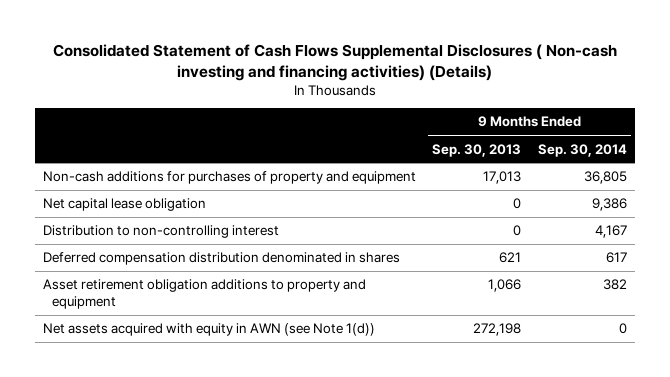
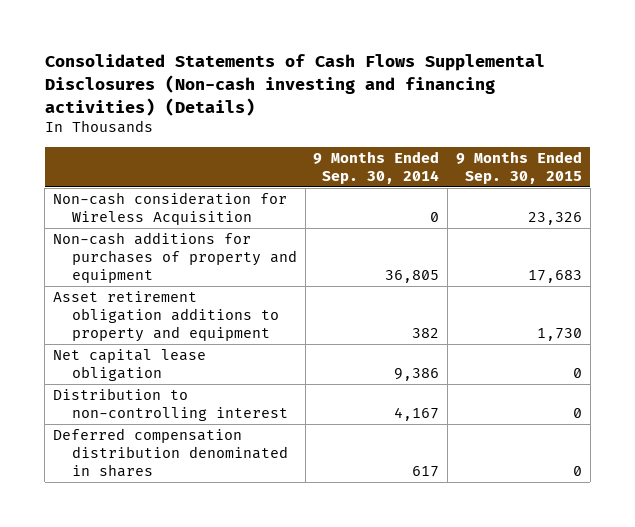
- Consolidated Statement of Cash Flows Supplemental Disclosures ( Non-cash investing and financing activities) (Details)
+ Consolidated Statements of Cash Flows Supplemental Disclosures (Non-cash investing and financing activities) (Details)
- | 9 Months Ended Sep. 30, 2013 | 9 Months Ended Sep. 30, 2014
+ | 9 Months Ended Sep. 30, 2014 | 9 Months Ended Sep. 30, 2015
+ Non-cash consideration for Wireless Acquisition | 0 | 23,326
moved up: Asset retirement obligation additions to property and equipment | 382 | 1,730
- Net assets acquired with equity in AWN (see Note 1(d)) | 272,198 | 0

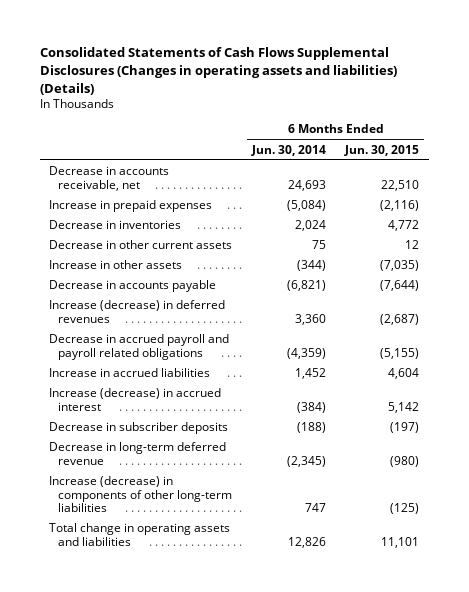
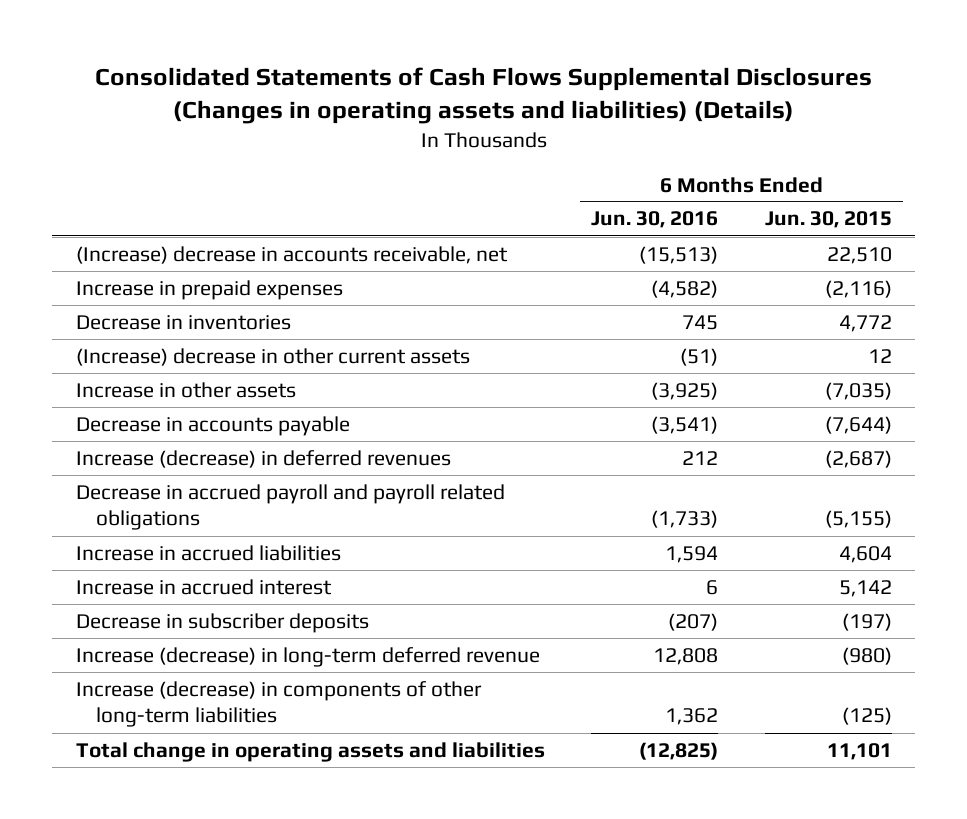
- | 6 Months Ended Jun. 30, 2014 | 6 Months Ended Jun. 30, 2015
+ | 6 Months Ended Jun. 30, 2016 | 6 Months Ended Jun. 30, 2015
- Decrease in accounts receivable, net | 24,693 | 22,510
+ (Increase) decrease in accounts receivable, net | (15,513) | 22,510
- Decrease in other current assets | 75 | 12
+ (Increase) decrease in other current assets | (51) | 12
- Increase (decrease) in accrued interest | (384) | 5,142
+ Increase in accrued interest | 6 | 5,142
- Decrease in long-term deferred revenue | (2,345) | (980)
+ Increase (decrease) in long-term deferred revenue | 12,808 | (980)

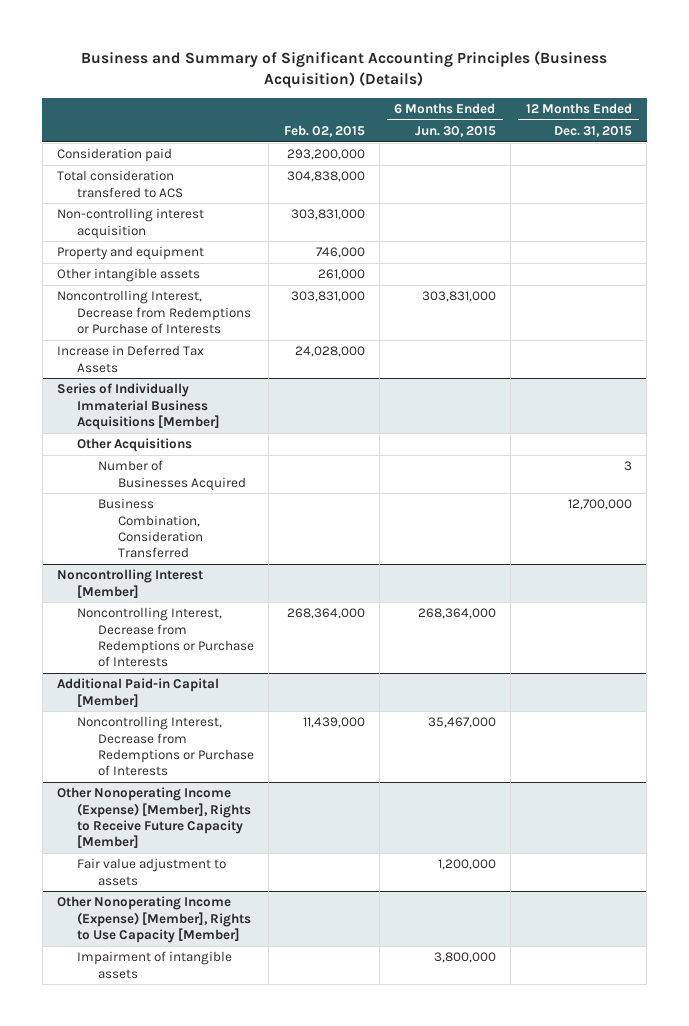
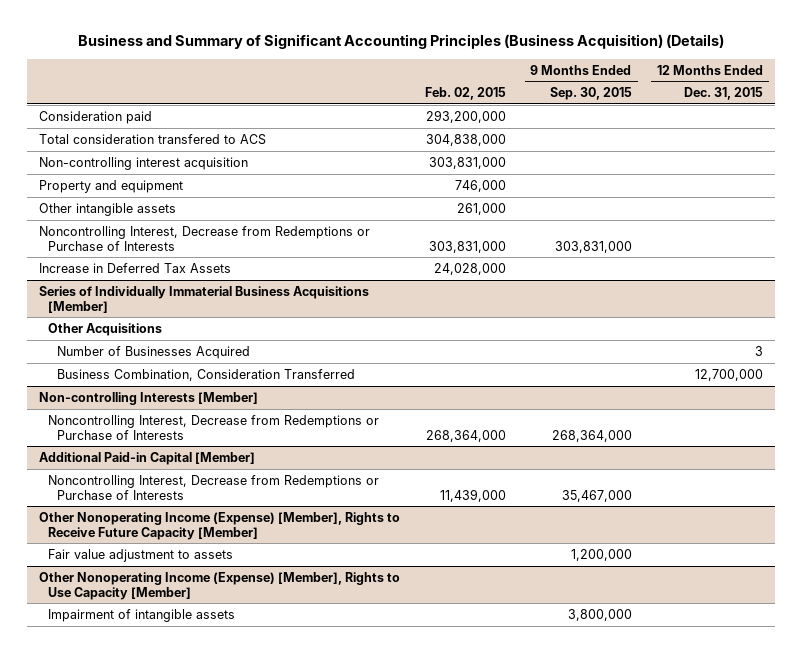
- | Feb. 02, 2015 | 6 Months Ended Jun. 30, 2015 | 12 Months Ended Dec. 31, 2015
+ | Feb. 02, 2015 | 9 Months Ended Sep. 30, 2015 | 12 Months Ended Dec. 31, 2015
- Noncontrolling Interest [Member]
+ Non-controlling Interests [Member]

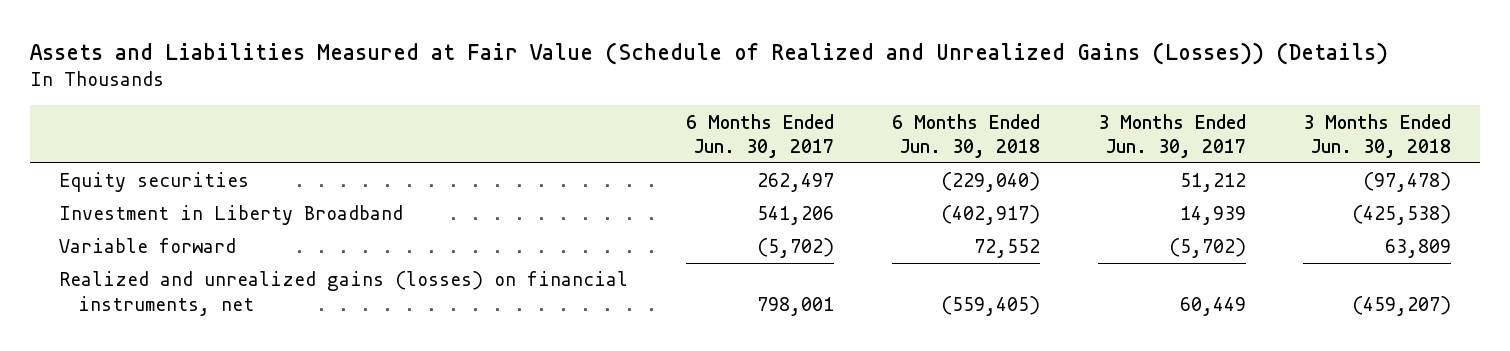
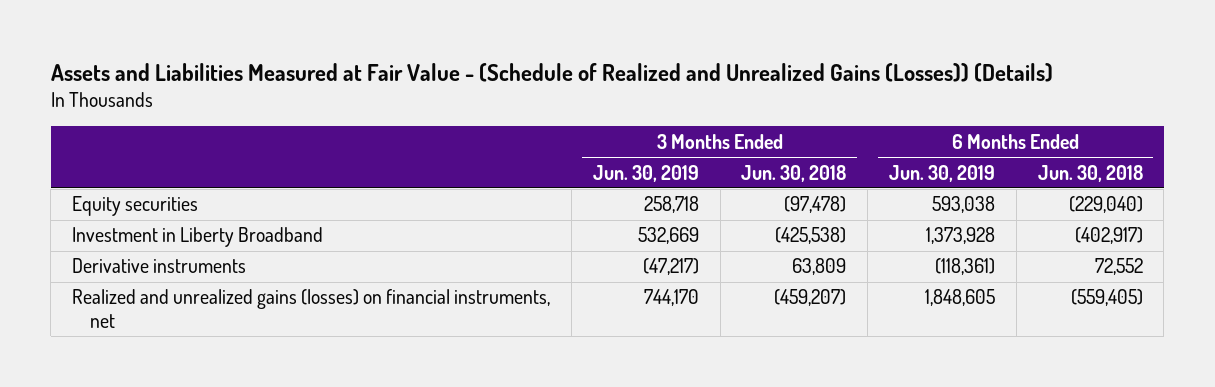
- Assets and Liabilities Measured at Fair Value (Schedule of Realized and Unrealized Gains (Losses)) (Details)
+ Assets and Liabilities Measured at Fair Value - (Schedule of Realized and Unrealized Gains (Losses)) (Details)
- | 6 Months Ended Jun. 30, 2017 | 6 Months Ended Jun. 30, 2018 | 3 Months Ended Jun. 30, 2017 | 3 Months Ended Jun. 30, 2018
+ | 3 Months Ended Jun. 30, 2019 | 3 Months Ended Jun. 30, 2018 | 6 Months Ended Jun. 30, 2019 | 6 Months Ended Jun. 30, 2018
- Variable forward | (5,702) | 72,552 | (5,702) | 63,809
+ Derivative instruments | (47,217) | 63,809 | (118,361) | 72,552

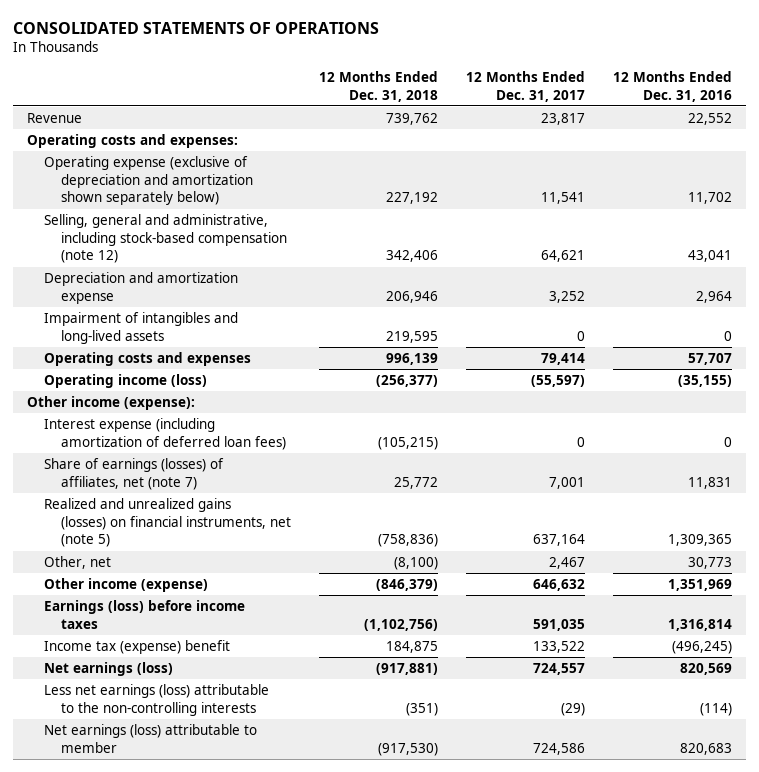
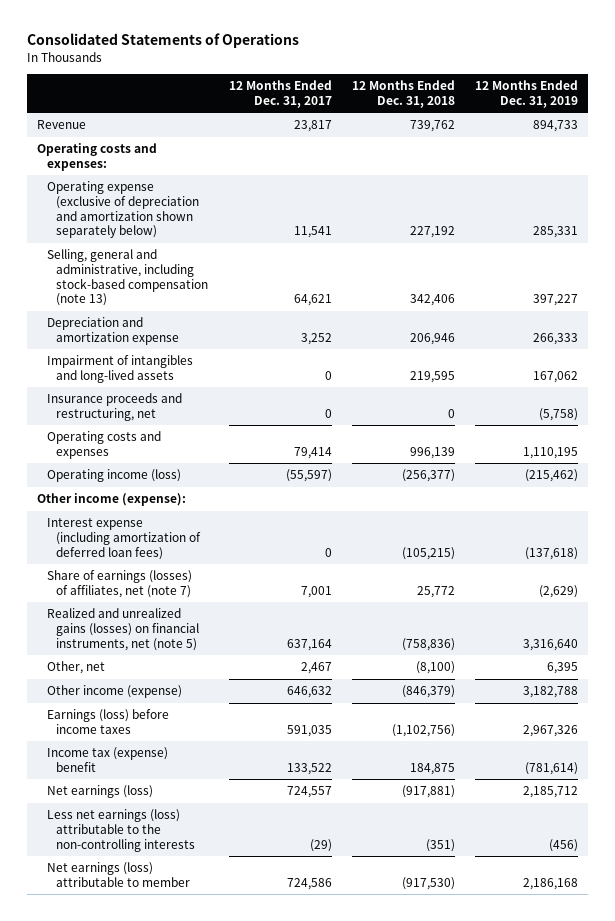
- CONSOLIDATED STATEMENTS OF OPERATIONS
+ Consolidated Statements of Operations
- | 12 Months Ended Dec. 31, 2018 | 12 Months Ended Dec. 31, 2017 | 12 Months Ended Dec. 31, 2016
+ | 12 Months Ended Dec. 31, 2017 | 12 Months Ended Dec. 31, 2018 | 12 Months Ended Dec. 31, 2019
- Selling, general and administrative, including stock-based compensation (note 12) | 342,406 | 64,621 | 43,041
+ Selling, general and administrative, including stock-based compensation (note 13) | 64,621 | 342,406 | 397,227
+ Insurance proceeds and restructuring, net | 0 | 0 | (5,758)

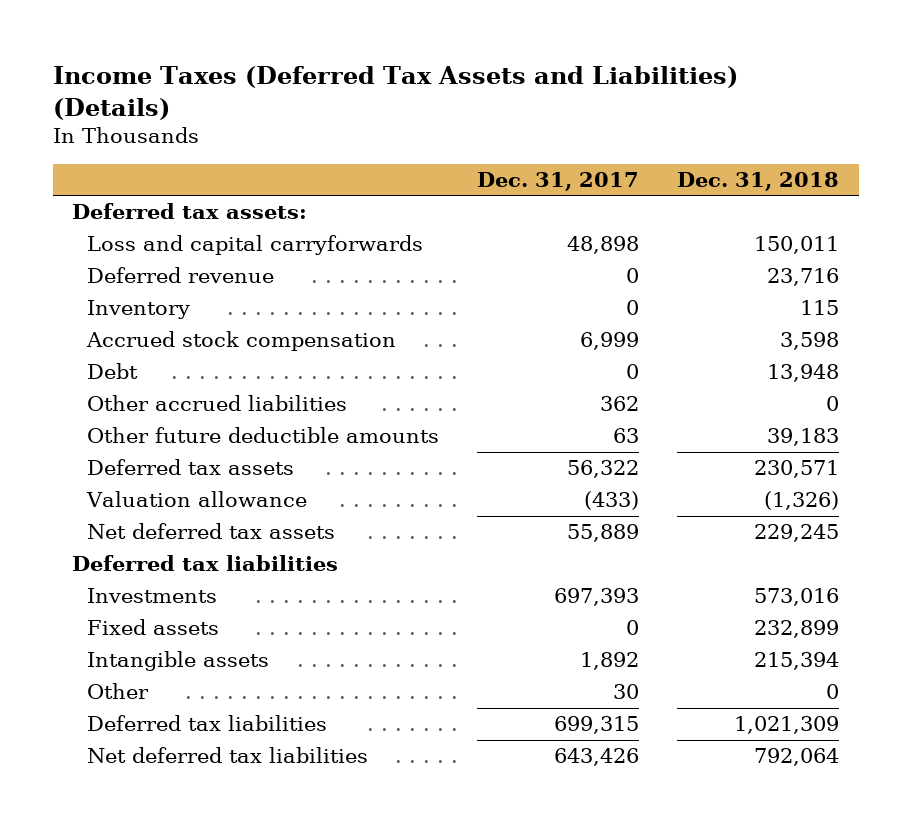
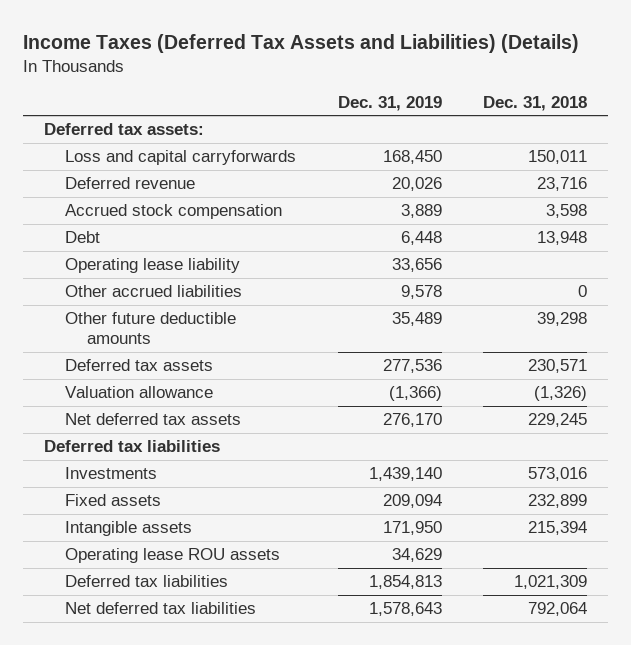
- | Dec. 31, 2017 | Dec. 31, 2018
+ | Dec. 31, 2019 | Dec. 31, 2018
- Inventory | 0 | 115
+ Operating lease liability | 33,656 |
- Other future deductible amounts | 63 | 39,183
+ Other future deductible amounts | 35,489 | 39,298
- Other | 30 | 0
+ Operating lease ROU assets | 34,629 |

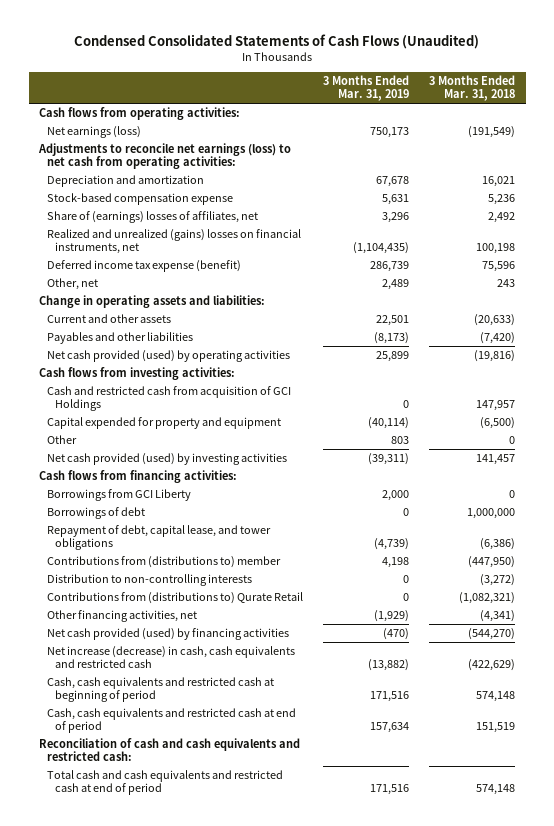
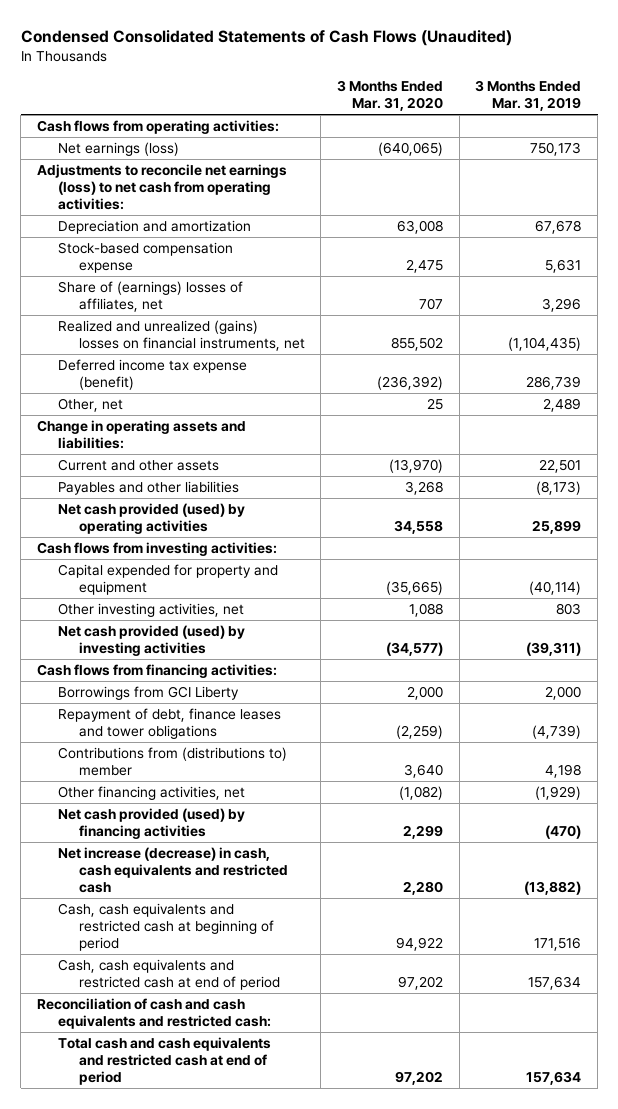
- | 3 Months Ended Mar. 31, 2019 | 3 Months Ended Mar. 31, 2018
+ | 3 Months Ended Mar. 31, 2020 | 3 Months Ended Mar. 31, 2019
- Cash and restricted cash from acquisition of GCI Holdings | 0 | 147,957
- Other | 803 | 0
+ Other investing activities, net | 1,088 | 803
- Borrowings of debt | 0 | 1,000,000
- Repayment of debt, capital lease, and tower obligations | (4,739) | (6,386)
+ Repayment of debt, finance leases and tower obligations | (2,259) | (4,739)
- Distribution to non-controlling interests | 0 | (3,272)
- Contributions from (distributions to) Qurate Retail | 0 | (1,082,321)
- Total cash and cash equivalents and restricted cash at end of period | 171,516 | 574,148
+ Total cash and cash equivalents and restricted cash at end of period | 97,202 | 157,634

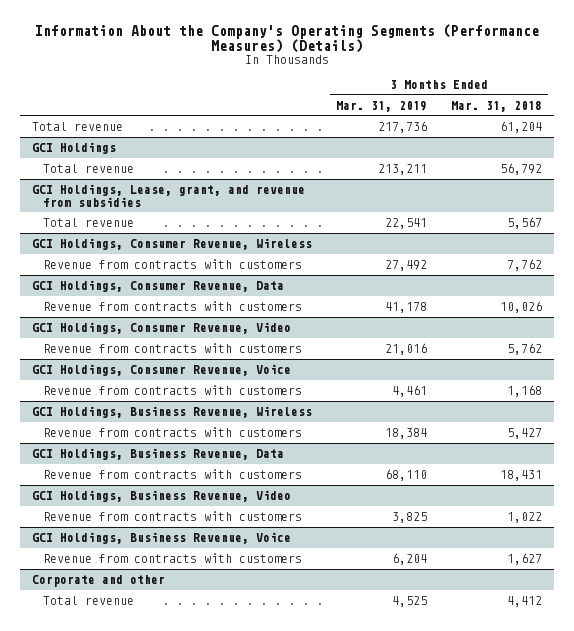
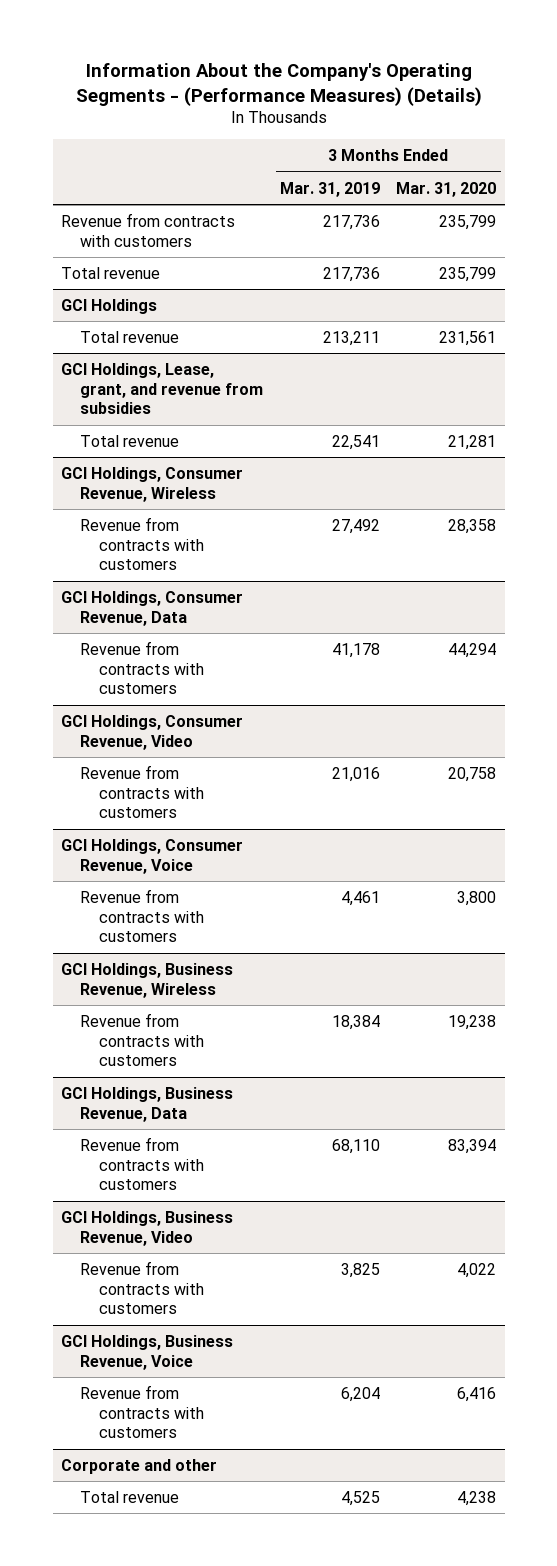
- Information About the Company's Operating Segments (Performance Measures) (Details)
+ Information About the Company's Operating Segments - (Performance Measures) (Details)
- | 3 Months Ended Mar. 31, 2019 | 3 Months Ended Mar. 31, 2018
+ | 3 Months Ended Mar. 31, 2019 | 3 Months Ended Mar. 31, 2020
+ Revenue from contracts with customers | 217,736 | 235,799

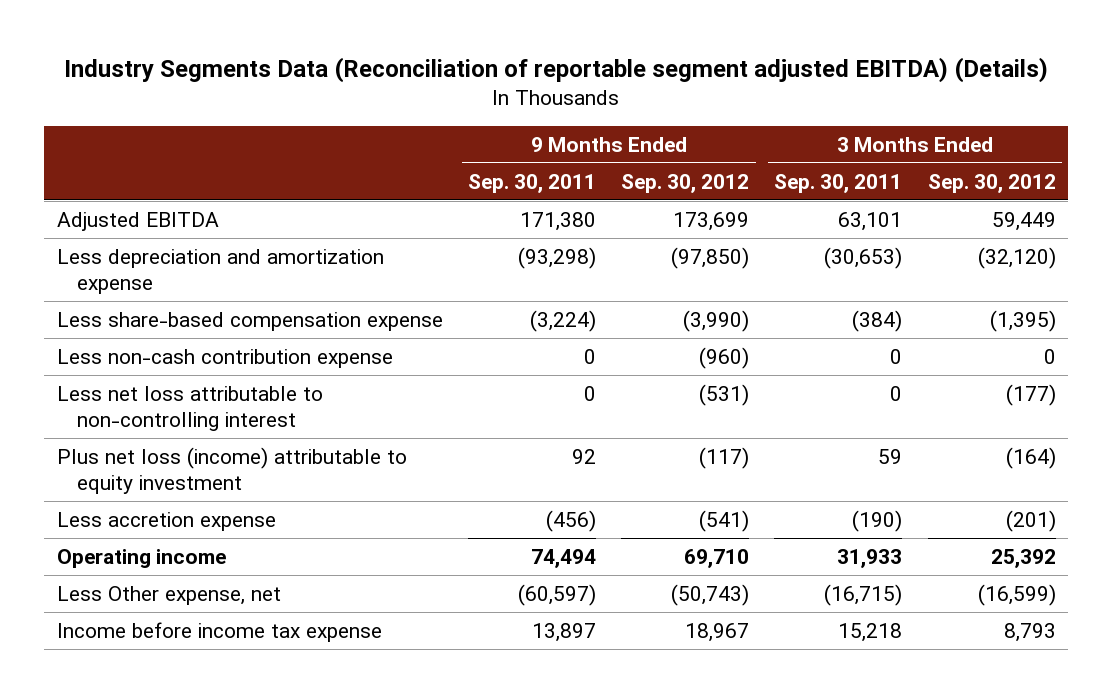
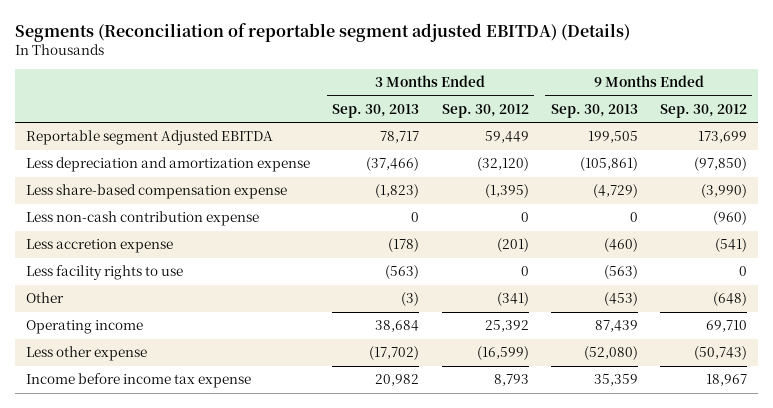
- Industry Segments Data (Reconciliation of reportable segment adjusted EBITDA) (Details)
+ Segments (Reconciliation of reportable segment adjusted EBITDA) (Details)
- | 9 Months Ended Sep. 30, 2011 | 9 Months Ended Sep. 30, 2012 | 3 Months Ended Sep. 30, 2011 | 3 Months Ended Sep. 30, 2012
+ | 3 Months Ended Sep. 30, 2013 | 3 Months Ended Sep. 30, 2012 | 9 Months Ended Sep. 30, 2013 | 9 Months Ended Sep. 30, 2012
- Adjusted EBITDA | 171,380 | 173,699 | 63,101 | 59,449
+ Reportable segment Adjusted EBITDA | 78,717 | 59,449 | 199,505 | 173,699
- Less net loss attributable to non-controlling interest | 0 | (531) | 0 | (177)
- Plus net loss (income) attributable to equity investment | 92 | (117) | 59 | (164)
+ Less facility rights to use | (563) | 0 | (563) | 0
+ Other | (3) | (341) | (453) | (648)
- Less Other expense, net | (60,597) | (50,743) | (16,715) | (16,599)
+ Less other expense | (17,702) | (16,599) | (52,080) | (50,743)

